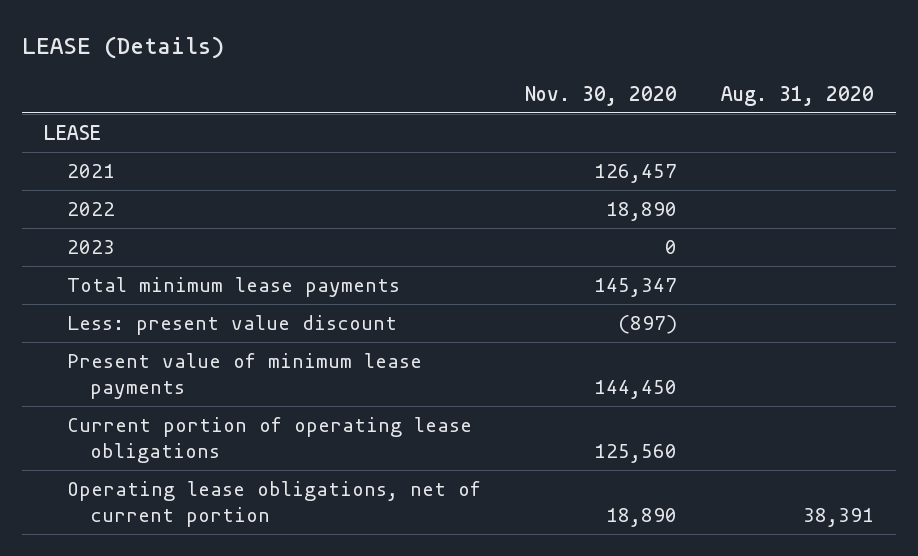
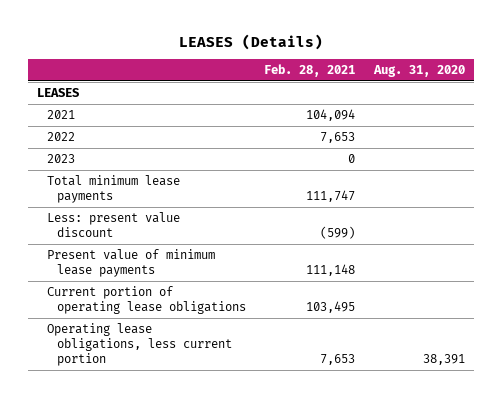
- LEASE (Details)
+ LEASES (Details)
- | Nov. 30, 2020 | Aug. 31, 2020
+ | Feb. 28, 2021 | Aug. 31, 2020
- LEASE
+ LEASES
- Operating lease obligations, net of current portion | 18,890 | 38,391
+ Operating lease obligations, less current portion | 7,653 | 38,391

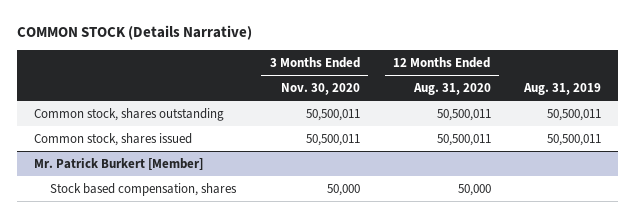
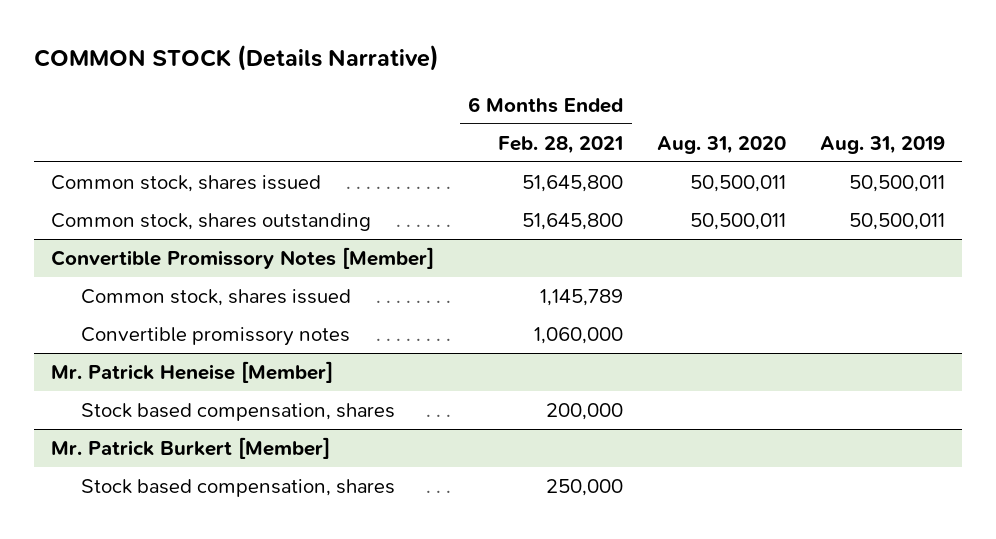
- | 3 Months Ended Nov. 30, 2020 | 12 Months Ended Aug. 31, 2020 | Aug. 31, 2019
+ | 6 Months Ended Feb. 28, 2021 | Aug. 31, 2020 | Aug. 31, 2019
moved down: Common stock, shares outstanding | 51,645,800 | 50,500,011 | 50,500,011
+ Convertible Promissory Notes [Member]
+ Common stock, shares issued | 1,145,789 | |
+ Convertible promissory notes | 1,060,000 | |
+ Mr. Patrick Heneise [Member]
+ Stock based compensation, shares | 200,000 | |

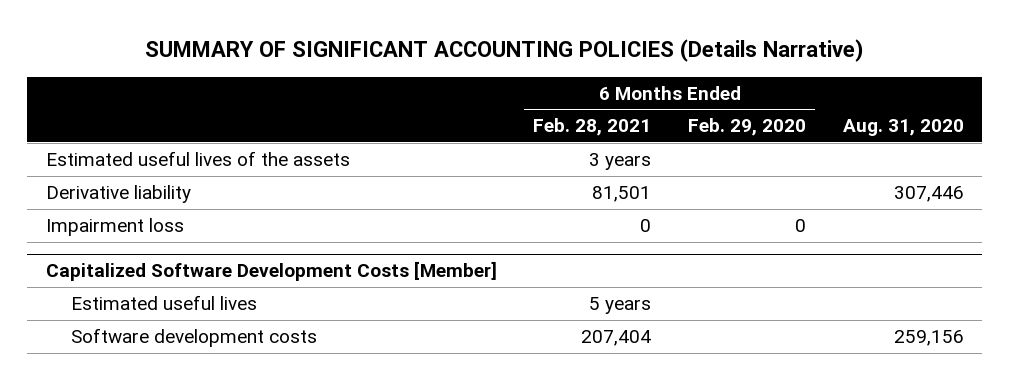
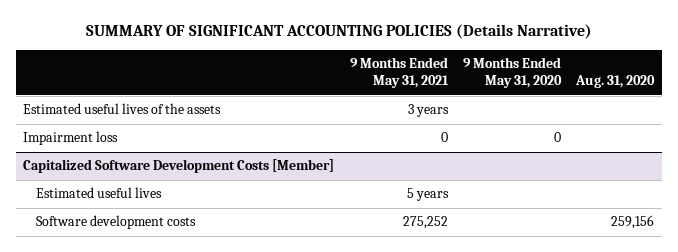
- | 6 Months Ended Feb. 28, 2021 | 6 Months Ended Feb. 29, 2020 | Aug. 31, 2020
+ | 9 Months Ended May 31, 2021 | 9 Months Ended May 31, 2020 | Aug. 31, 2020
- Derivative liability | 81,501 | | 307,446

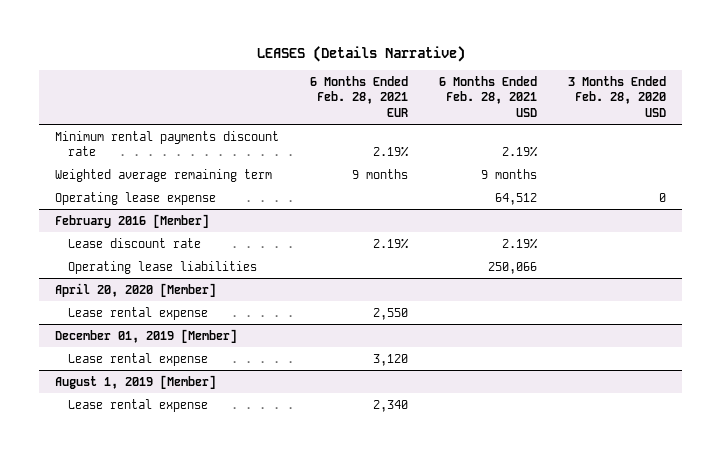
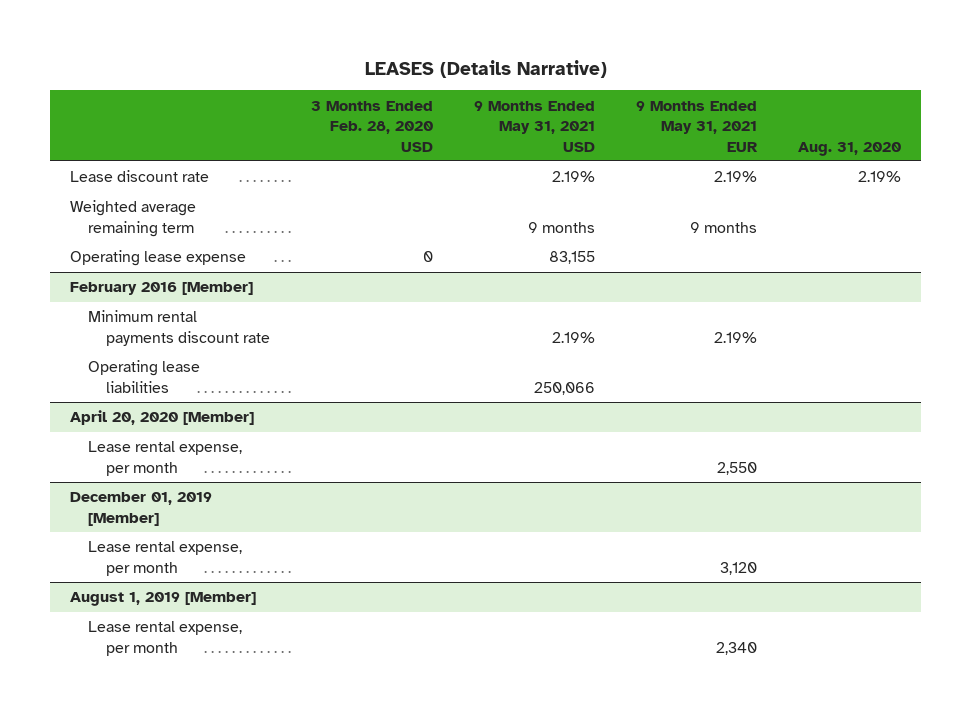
- | 6 Months Ended Feb. 28, 2021 EUR | 6 Months Ended Feb. 28, 2021 USD | 3 Months Ended Feb. 28, 2020 USD
+ | 3 Months Ended Feb. 28, 2020 USD | 9 Months Ended May 31, 2021 USD | 9 Months Ended May 31, 2021 EUR | Aug. 31, 2020
- Minimum rental payments discount rate | 2.19% | 2.19% |
+ Lease discount rate | | 2.19% | 2.19% | 2.19%
@ February 2016 [Member]
- Lease discount rate | 2.19% | 2.19% |
+ Minimum rental payments discount rate | | 2.19% | 2.19% |
@ April 20, 2020 [Member]
- Lease rental expense | 2,550 | |
+ Lease rental expense, per month | | | 2,550 |
@ December 01, 2019 [Member]
- Lease rental expense | 3,120 | |
+ Lease rental expense, per month | | | 3,120 |
@ August 1, 2019 [Member]
- Lease rental expense | 2,340 | |
+ Lease rental expense, per month | | | 2,340 |

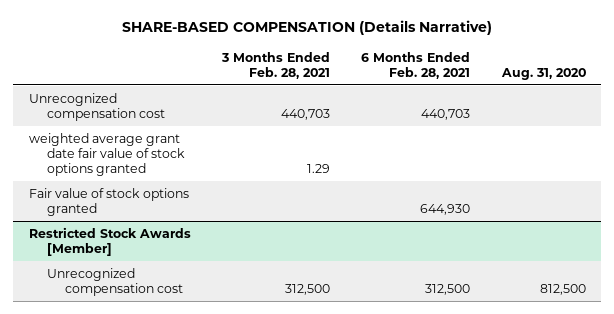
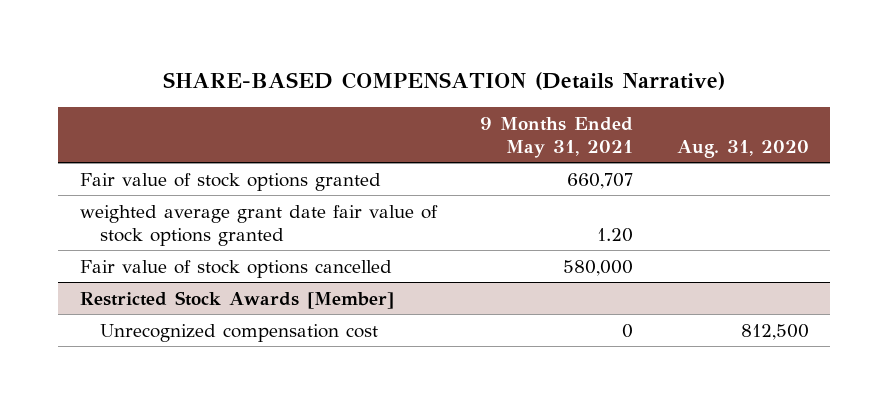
- | 3 Months Ended Feb. 28, 2021 | 6 Months Ended Feb. 28, 2021 | Aug. 31, 2020
+ | 9 Months Ended May 31, 2021 | Aug. 31, 2020
- Unrecognized compensation cost | 440,703 | 440,703 |
moved down: weighted average grant date fair value of stock options granted | 1.20 |
+ Fair value of stock options cancelled | 580,000 |

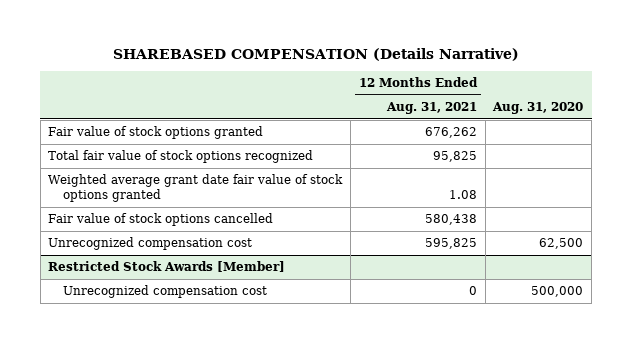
- SHARE-BASED COMPENSATION (Details Narrative)
+ SHAREBASED COMPENSATION (Details Narrative)
- | 9 Months Ended May 31, 2021 | Aug. 31, 2020
+ | 12 Months Ended Aug. 31, 2021 | Aug. 31, 2020
- weighted average grant date fair value of stock options granted | 1.20 |
+ Total fair value of stock options recognized | 95,825 |
+ Weighted average grant date fair value of stock options granted | 1.08 |
+ Unrecognized compensation cost | 595,825 | 62,500
@ Restricted Stock Awards [Member]
- Unrecognized compensation cost | 0 | 812,500
+ Unrecognized compensation cost | 0 | 500,000

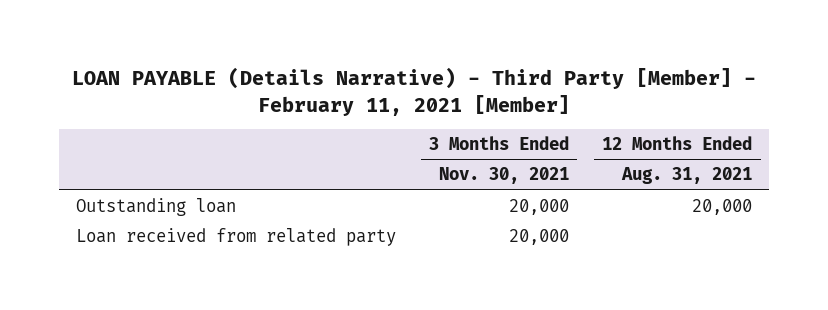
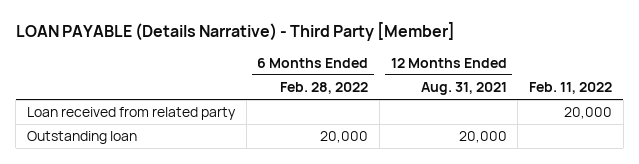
- LOAN PAYABLE (Details Narrative) - Third Party [Member] - February 11, 2021 [Member]
+ LOAN PAYABLE (Details Narrative) - Third Party [Member]
- | 3 Months Ended Nov. 30, 2021 | 12 Months Ended Aug. 31, 2021
+ | 6 Months Ended Feb. 28, 2022 | 12 Months Ended Aug. 31, 2021 | Feb. 11, 2022
moved down: Outstanding loan | 20,000 | 20,000 |

